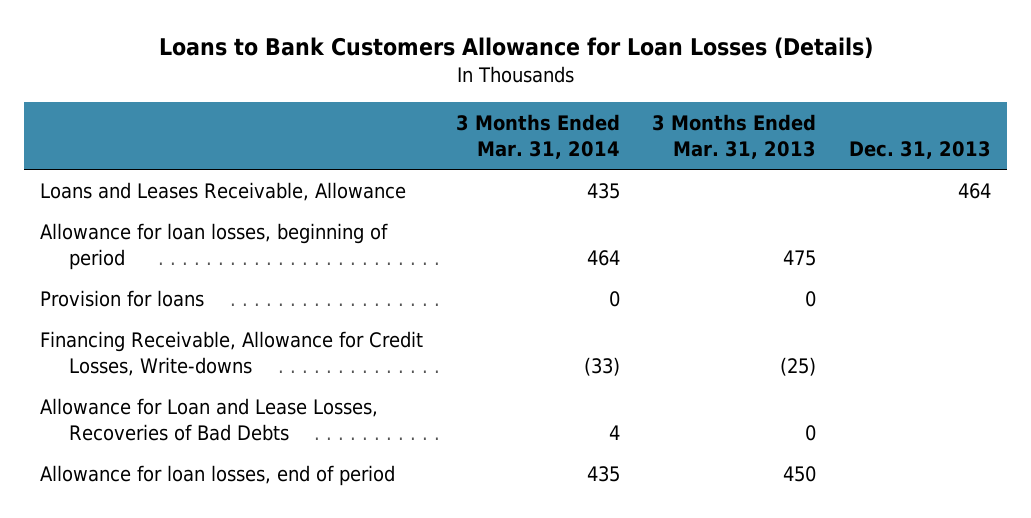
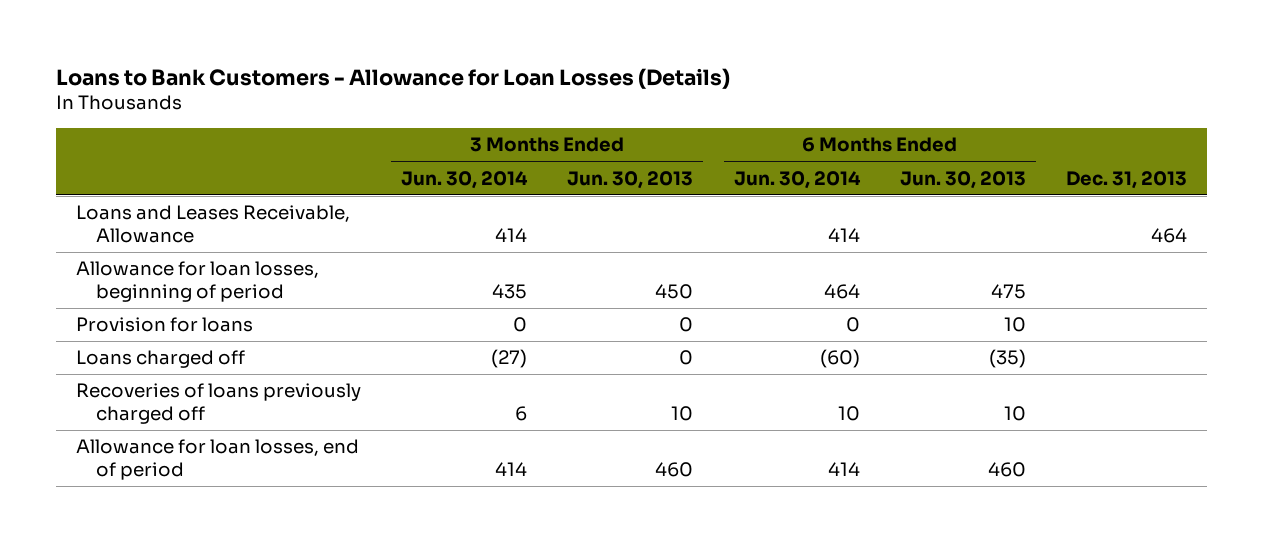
- Loans to Bank Customers Allowance for Loan Losses (Details)
+ Loans to Bank Customers - Allowance for Loan Losses (Details)
- | 3 Months Ended Mar. 31, 2014 | 3 Months Ended Mar. 31, 2013 | Dec. 31, 2013
+ | 3 Months Ended Jun. 30, 2014 | 3 Months Ended Jun. 30, 2013 | 6 Months Ended Jun. 30, 2014 | 6 Months Ended Jun. 30, 2013 | Dec. 31, 2013
- Financing Receivable, Allowance for Credit Losses, Write-downs | (33) | (25) |
- Allowance for Loan and Lease Losses, Recoveries of Bad Debts | 4 | 0 |
+ Loans charged off | (27) | 0 | (60) | (35) |
+ Recoveries of loans previously charged off | 6 | 10 | 10 | 10 |

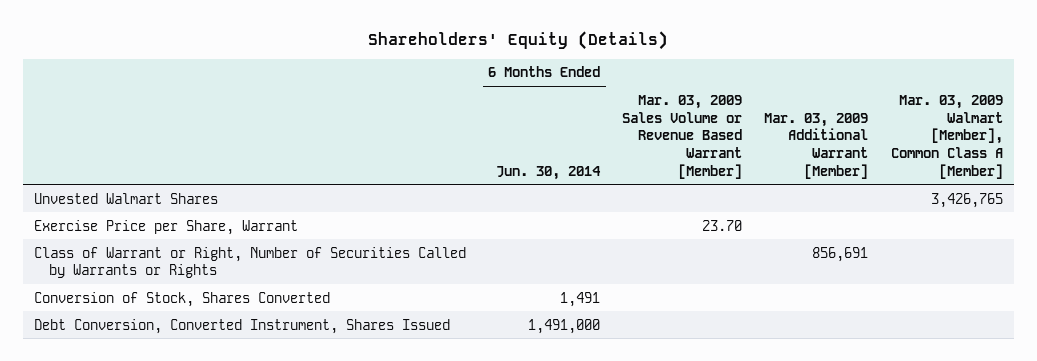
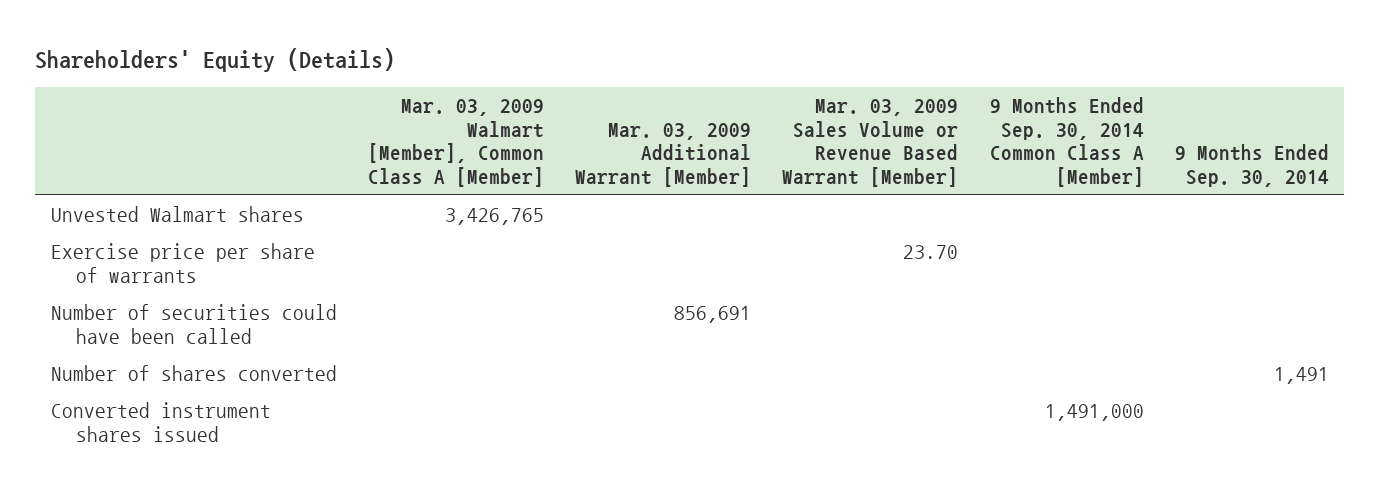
- | 6 Months Ended Jun. 30, 2014 | Mar. 03, 2009 Sales Volume or Revenue Based Warrant [Member] | Mar. 03, 2009 Additional Warrant [Member] | Mar. 03, 2009 Walmart [Member], Common Class A [Member]
+ | Mar. 03, 2009 Walmart [Member], Common Class A [Member] | Mar. 03, 2009 Additional Warrant [Member] | Mar. 03, 2009 Sales Volume or Revenue Based Warrant [Member] | 9 Months Ended Sep. 30, 2014 Common Class A [Member] | 9 Months Ended Sep. 30, 2014
- Unvested Walmart Shares | | | | 3,426,765
- Exercise Price per Share, Warrant | | 23.70 | |
- Class of Warrant or Right, Number of Securities Called by Warrants or Rights | | | 856,691 |
- Conversion of Stock, Shares Converted | 1,491 | | |
- Debt Conversion, Converted Instrument, Shares Issued | 1,491,000 | | |
+ Unvested Walmart shares | 3,426,765 | | | |
+ Exercise price per share of warrants | | | 23.70 | |
+ Number of securities could have been called | | 856,691 | | |
+ Number of shares converted | | | | | 1,491
+ Converted instrument shares issued | | | | 1,491,000 |

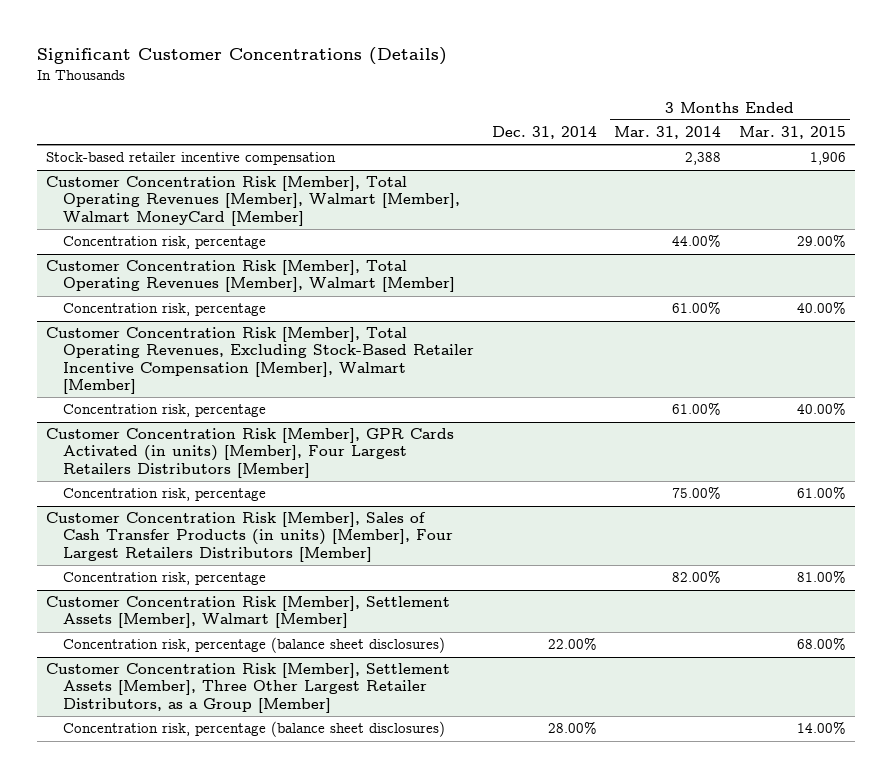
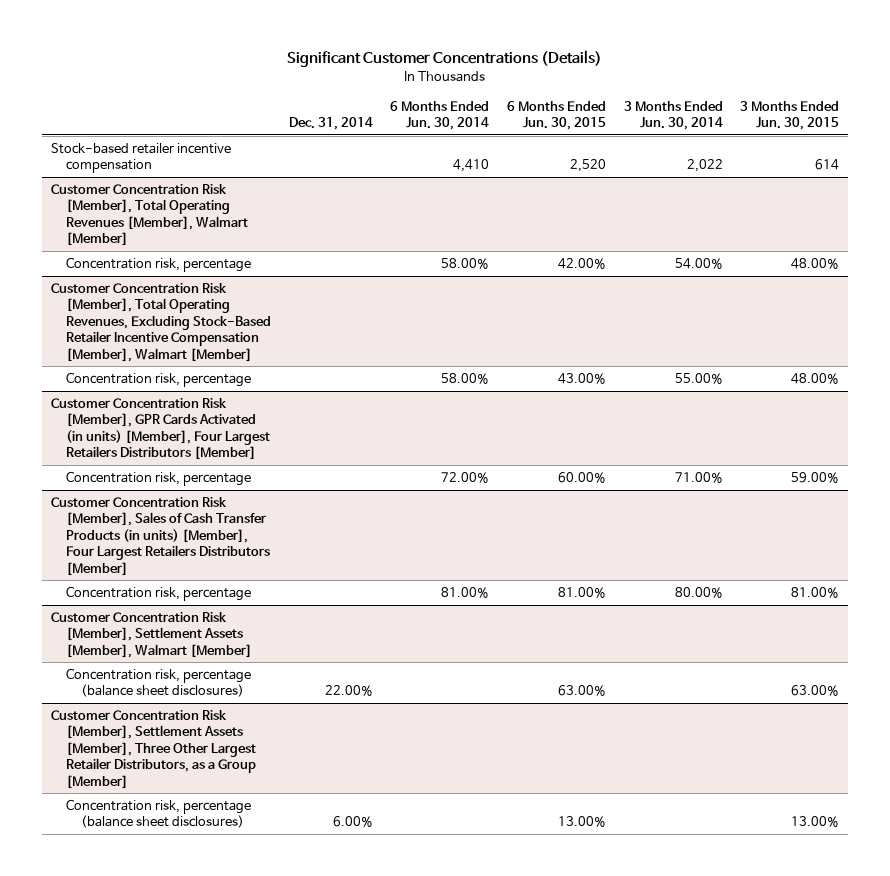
- | Dec. 31, 2014 | 3 Months Ended Mar. 31, 2014 | 3 Months Ended Mar. 31, 2015
+ | Dec. 31, 2014 | 6 Months Ended Jun. 30, 2014 | 6 Months Ended Jun. 30, 2015 | 3 Months Ended Jun. 30, 2014 | 3 Months Ended Jun. 30, 2015
- Customer Concentration Risk [Member], Total Operating Revenues [Member], Walmart [Member], Walmart MoneyCard [Member]
- Concentration risk, percentage | | 44.00% | 29.00%
@ Customer Concentration Risk [Member], Settlement Assets [Member], Three Other Largest Retailer Distributors, as a Group [Member]
- Concentration risk, percentage (balance sheet disclosures) | 28.00% | | 14.00%
+ Concentration risk, percentage (balance sheet disclosures) | 6.00% | | 13.00% | | 13.00%

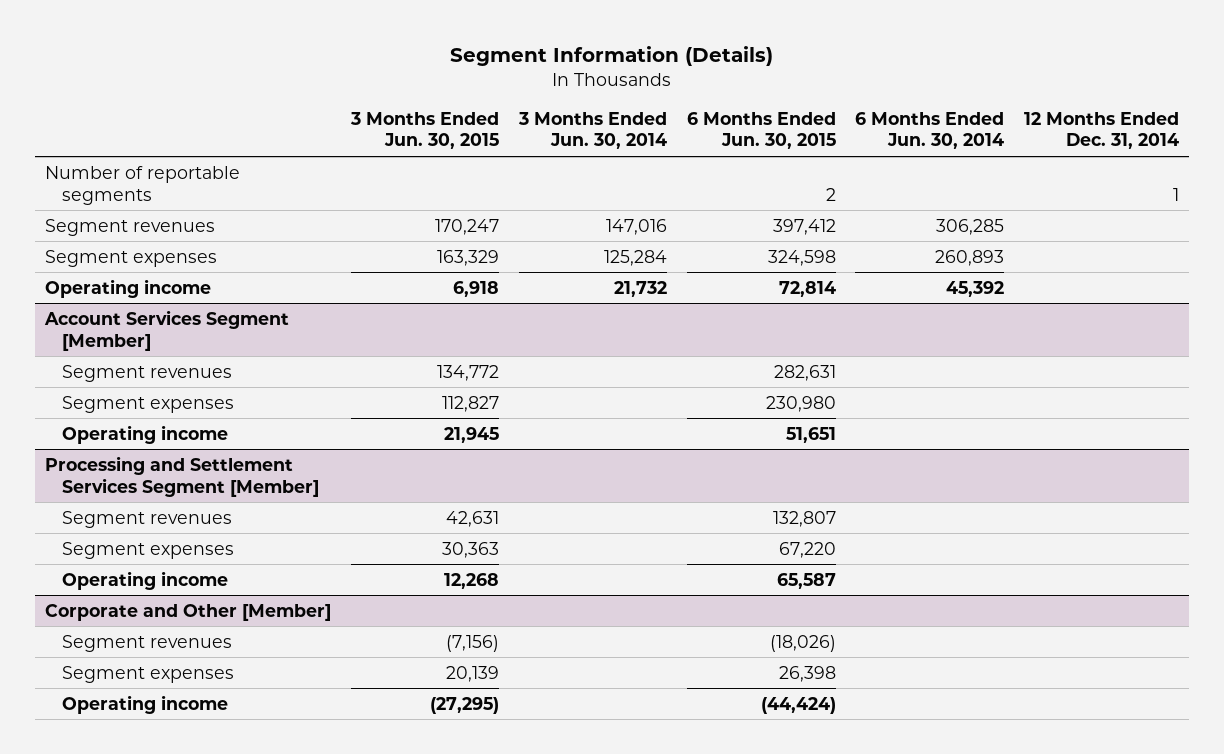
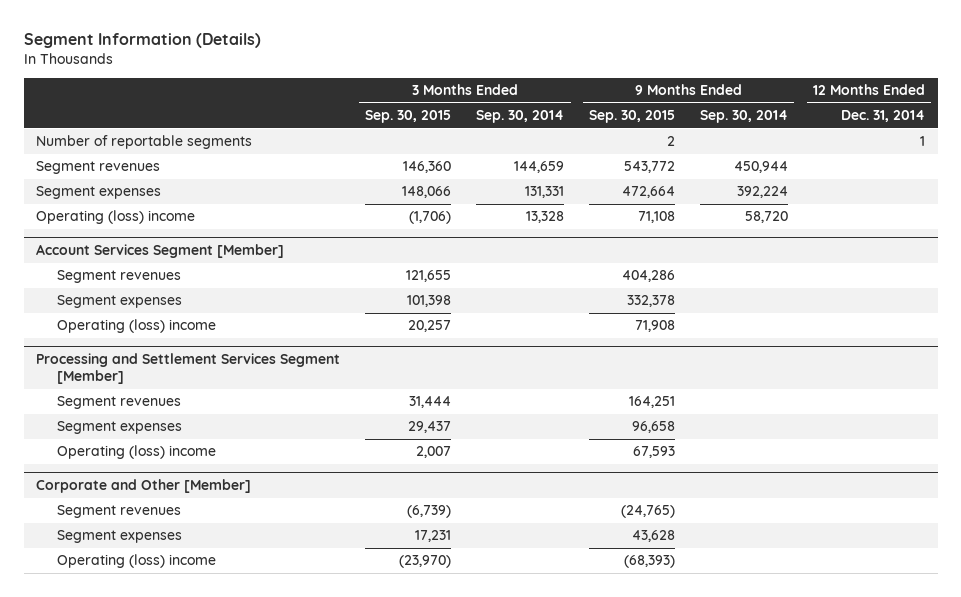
- | 3 Months Ended Jun. 30, 2015 | 3 Months Ended Jun. 30, 2014 | 6 Months Ended Jun. 30, 2015 | 6 Months Ended Jun. 30, 2014 | 12 Months Ended Dec. 31, 2014
+ | 3 Months Ended Sep. 30, 2015 | 3 Months Ended Sep. 30, 2014 | 9 Months Ended Sep. 30, 2015 | 9 Months Ended Sep. 30, 2014 | 12 Months Ended Dec. 31, 2014
- Operating income | 6,918 | 21,732 | 72,814 | 45,392 |
+ Operating (loss) income | (1,706) | 13,328 | 71,108 | 58,720 |
@ Account Services Segment [Member]
- Operating income | 21,945 | | 51,651 | |
+ Operating (loss) income | 20,257 | | 71,908 | |
@ Processing and Settlement Services Segment [Member]
- Operating income | 12,268 | | 65,587 | |
+ Operating (loss) income | 2,007 | | 67,593 | |
@ Corporate and Other [Member]
- Operating income | (27,295) | | (44,424) | |
+ Operating (loss) income | (23,970) | | (68,393) | |

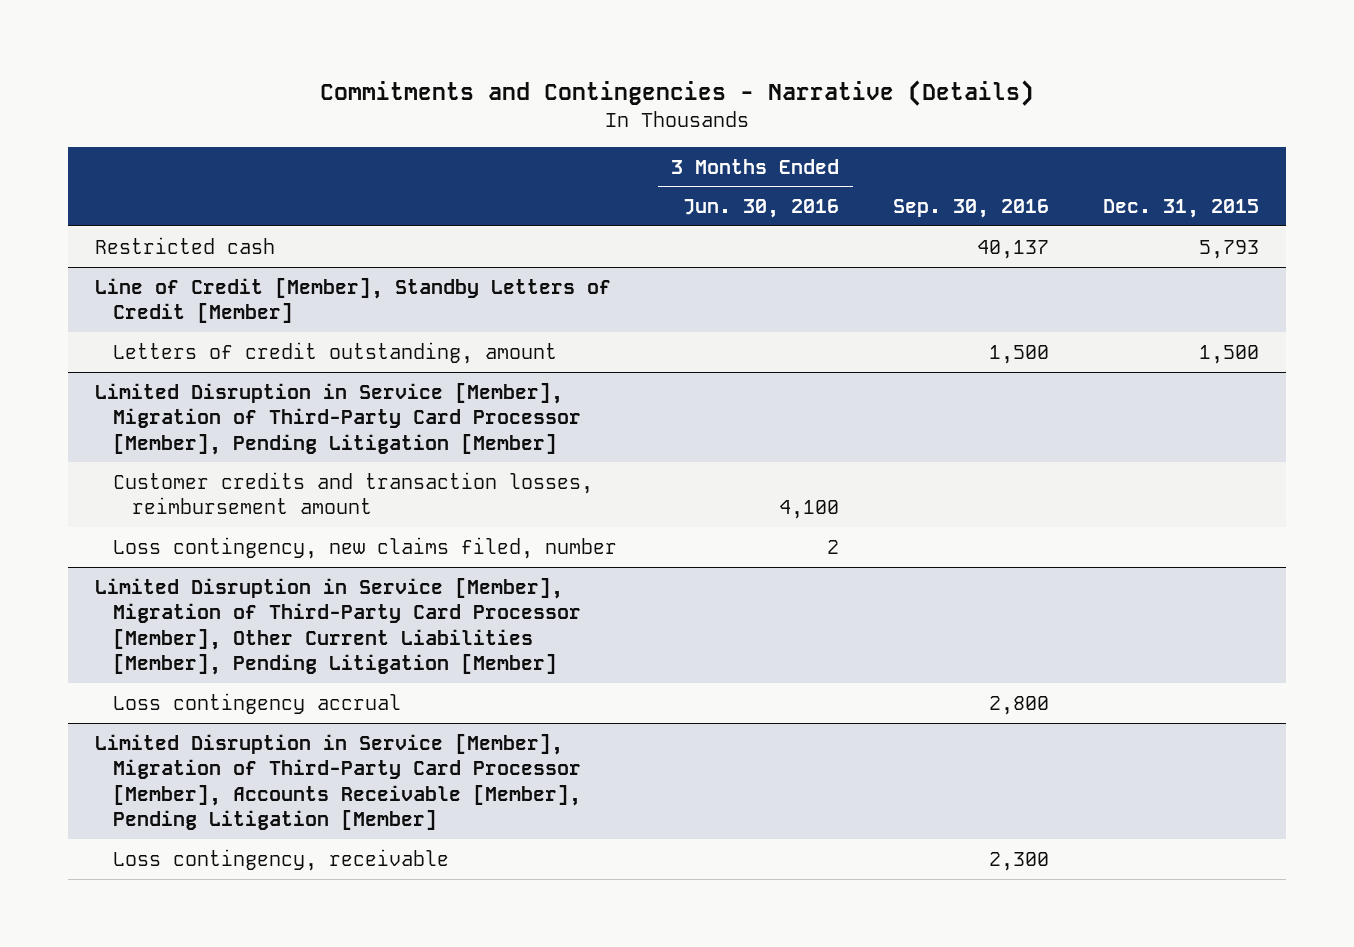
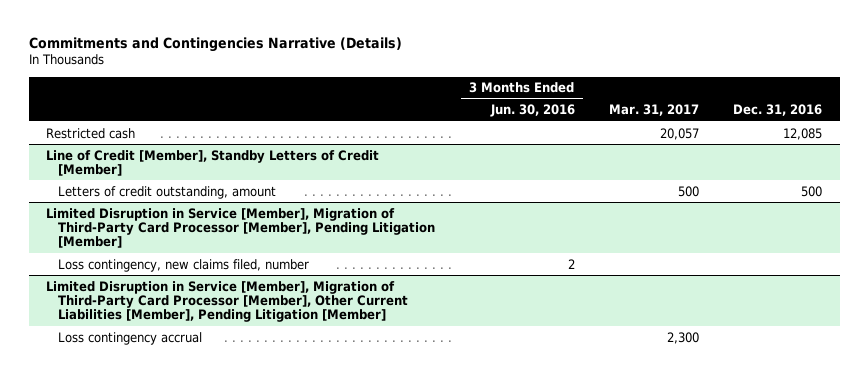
- Commitments and Contingencies - Narrative (Details)
+ Commitments and Contingencies Narrative (Details)
- | 3 Months Ended Jun. 30, 2016 | Sep. 30, 2016 | Dec. 31, 2015
+ | 3 Months Ended Jun. 30, 2016 | Mar. 31, 2017 | Dec. 31, 2016
@ Limited Disruption in Service [Member], Migration of Third-Party Card Processor [Member], Pending Litigation [Member]
- Customer credits and transaction losses, reimbursement amount | 4,100 | |
- Limited Disruption in Service [Member], Migration of Third-Party Card Processor [Member], Accounts Receivable [Member], Pending Litigation [Member]
- Loss contingency, receivable | | 2,300 |

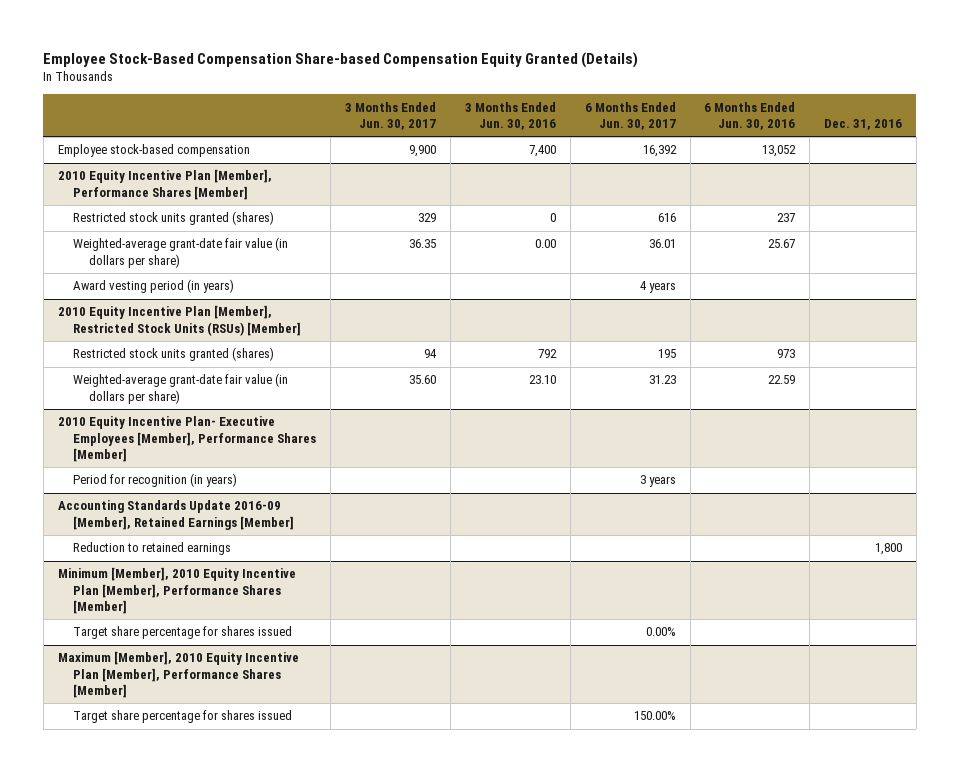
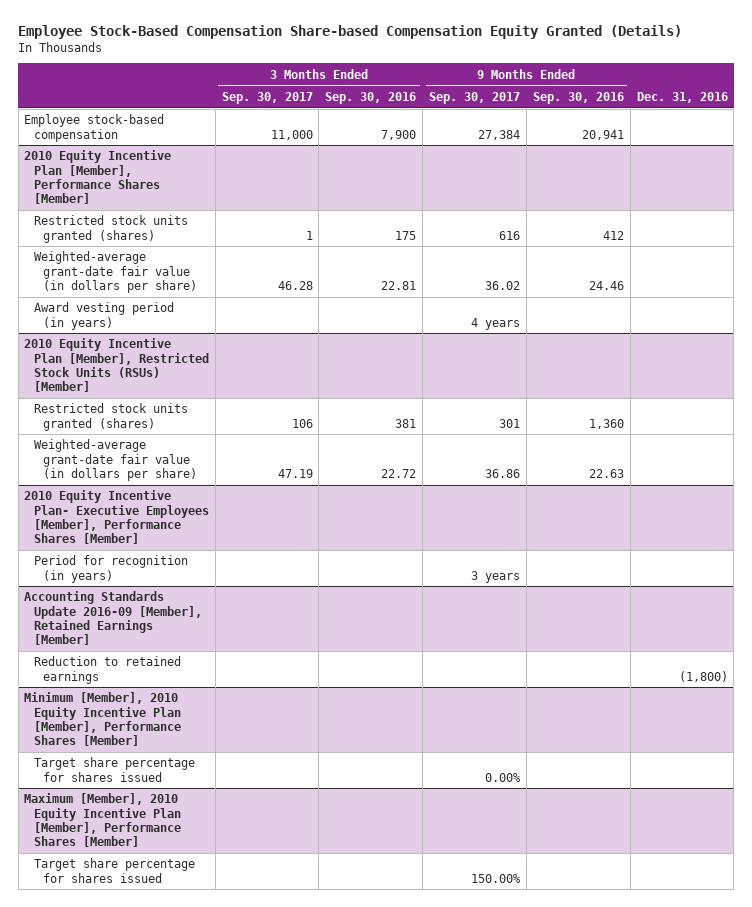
- | 3 Months Ended Jun. 30, 2017 | 3 Months Ended Jun. 30, 2016 | 6 Months Ended Jun. 30, 2017 | 6 Months Ended Jun. 30, 2016 | Dec. 31, 2016
+ | 3 Months Ended Sep. 30, 2017 | 3 Months Ended Sep. 30, 2016 | 9 Months Ended Sep. 30, 2017 | 9 Months Ended Sep. 30, 2016 | Dec. 31, 2016
@ Accounting Standards Update 2016-09 [Member], Retained Earnings [Member]
- Reduction to retained earnings | | | | | 1,800
+ Reduction to retained earnings | | | | | (1,800)

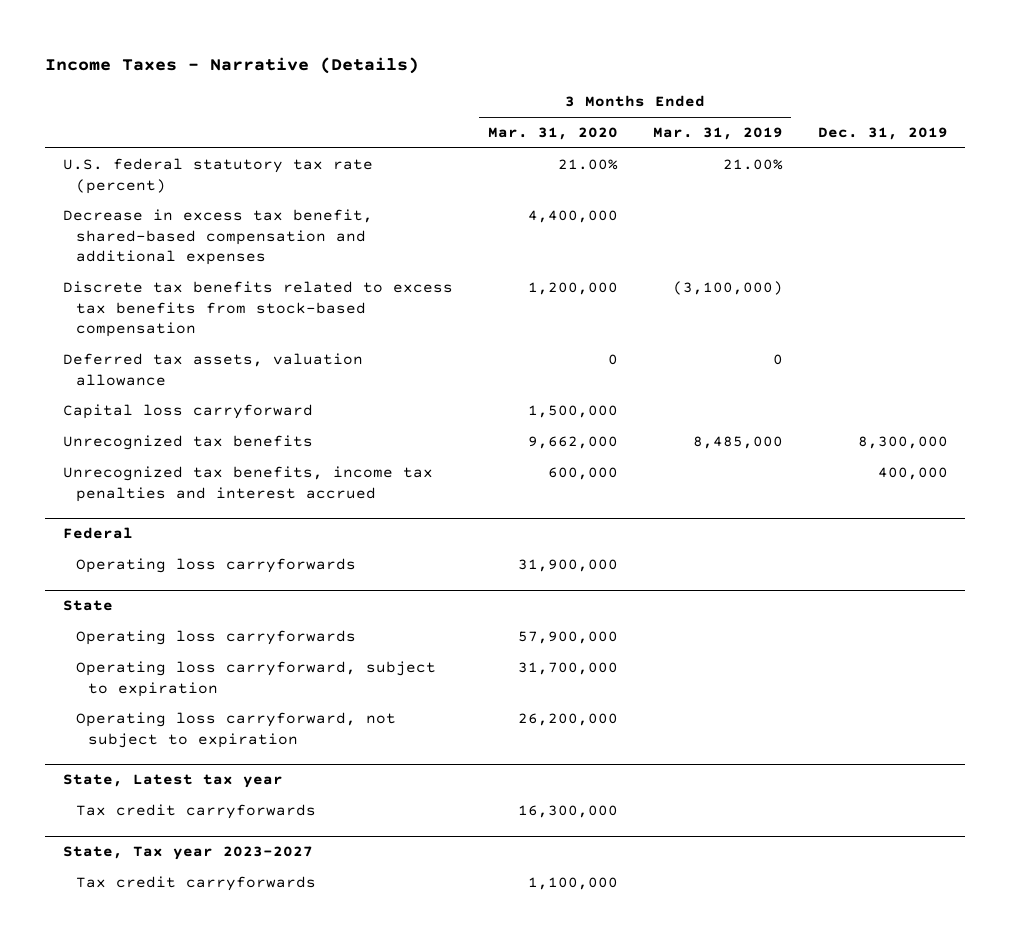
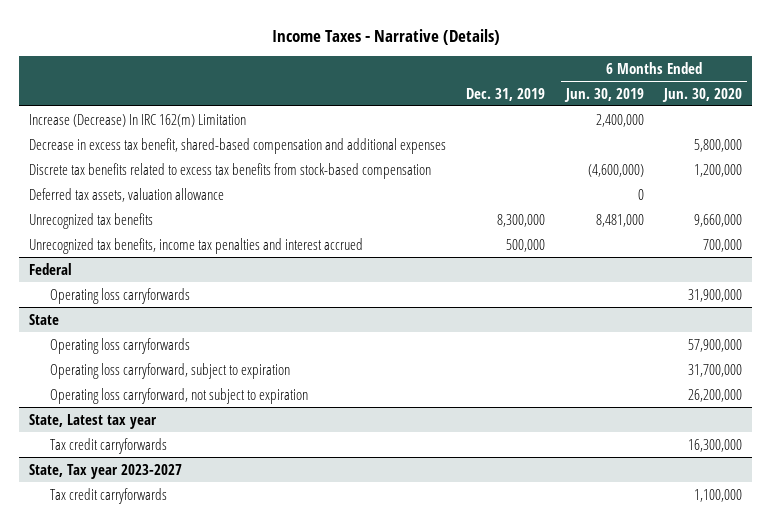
- | 3 Months Ended Mar. 31, 2020 | 3 Months Ended Mar. 31, 2019 | Dec. 31, 2019
+ | Dec. 31, 2019 | 6 Months Ended Jun. 30, 2019 | 6 Months Ended Jun. 30, 2020
- U.S. federal statutory tax rate (percent) | 21.00% | 21.00% |
+ Increase (Decrease) In IRC 162(m) Limitation | | 2,400,000 |
- Capital loss carryforward | 1,500,000 | |
- Unrecognized tax benefits, income tax penalties and interest accrued | 600,000 | | 400,000
+ Unrecognized tax benefits, income tax penalties and interest accrued | 500,000 | | 700,000

